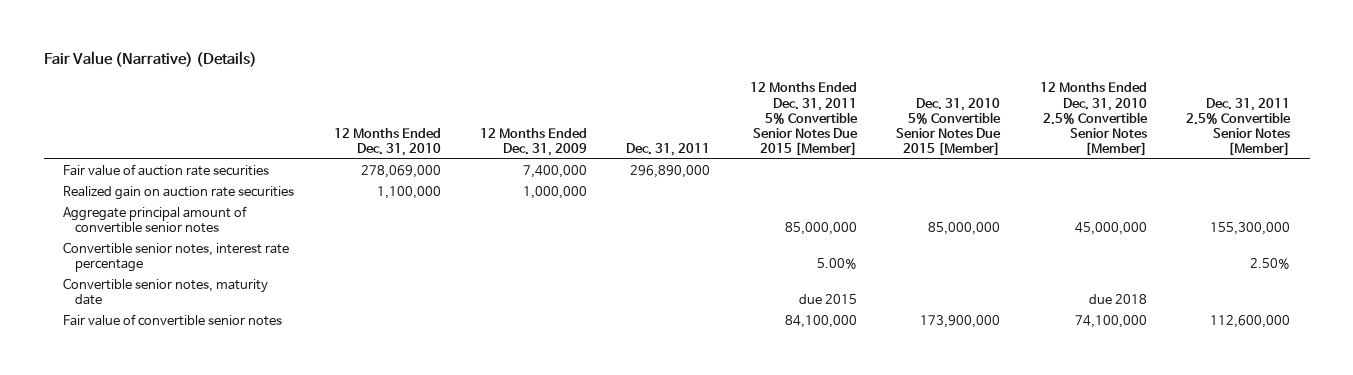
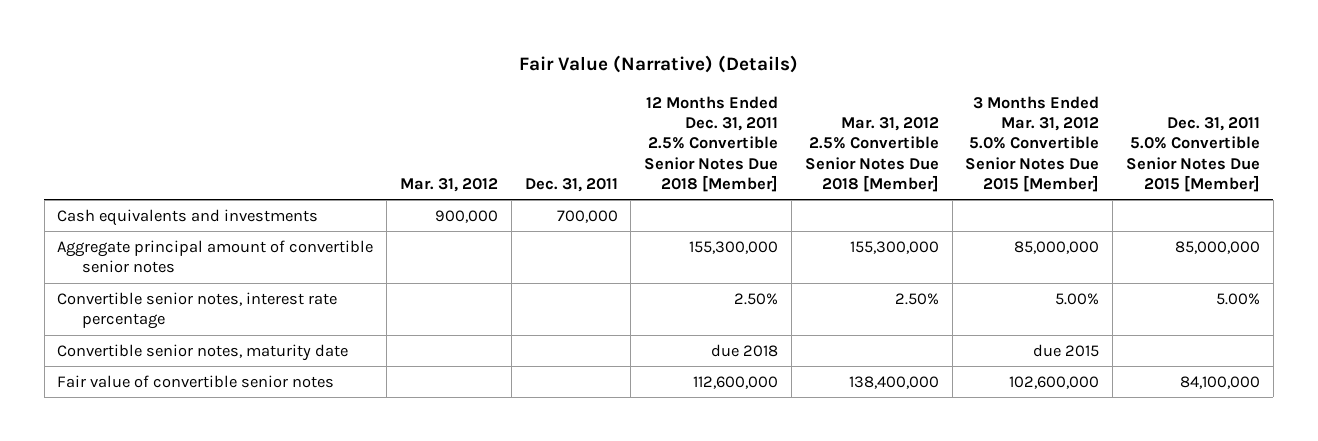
- | 12 Months Ended Dec. 31, 2010 | 12 Months Ended Dec. 31, 2009 | Dec. 31, 2011 | 12 Months Ended Dec. 31, 2011 5% Convertible Senior Notes Due 2015 [Member] | Dec. 31, 2010 5% Convertible Senior Notes Due 2015 [Member] | 12 Months Ended Dec. 31, 2010 2.5% Convertible Senior Notes [Member] | Dec. 31, 2011 2.5% Convertible Senior Notes [Member]
+ | Mar. 31, 2012 | Dec. 31, 2011 | 12 Months Ended Dec. 31, 2011 2.5% Convertible Senior Notes Due 2018 [Member] | Mar. 31, 2012 2.5% Convertible Senior Notes Due 2018 [Member] | 3 Months Ended Mar. 31, 2012 5.0% Convertible Senior Notes Due 2015 [Member] | Dec. 31, 2011 5.0% Convertible Senior Notes Due 2015 [Member]
- Fair value of auction rate securities | 278,069,000 | 7,400,000 | 296,890,000 | | | |
- Realized gain on auction rate securities | 1,100,000 | 1,000,000 | | | | |
+ Cash equivalents and investments | 900,000 | 700,000 | | | |

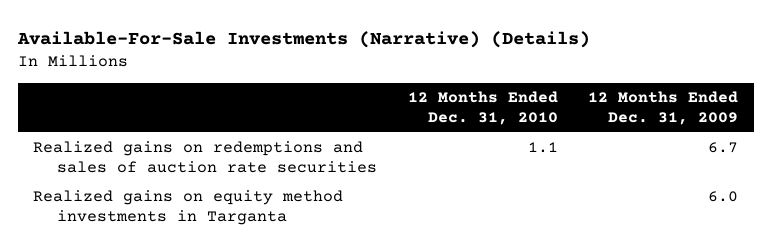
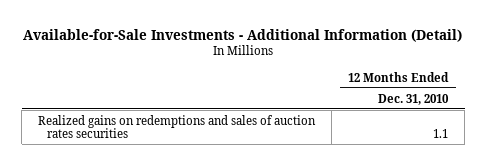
- Available-For-Sale Investments (Narrative) (Details)
+ Available-for-Sale Investments - Additional Information (Detail)
- | 12 Months Ended Dec. 31, 2010 | 12 Months Ended Dec. 31, 2009
+ | 12 Months Ended Dec. 31, 2010
- Realized gains on redemptions and sales of auction rate securities | 1.1 | 6.7
- Realized gains on equity method investments in Targanta | | 6.0
+ Realized gains on redemptions and sales of auction rates securities | 1.1

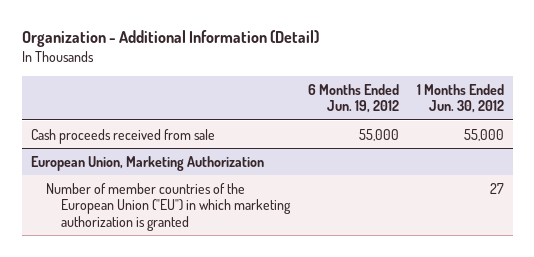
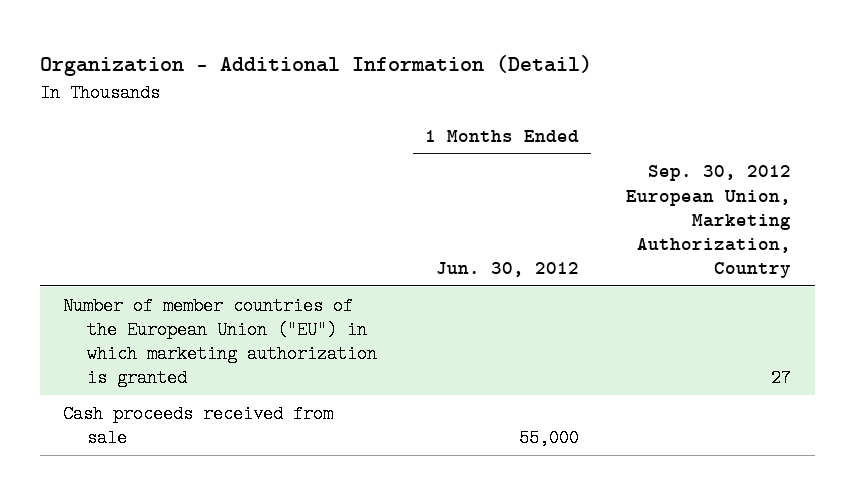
- | 6 Months Ended Jun. 19, 2012 | 1 Months Ended Jun. 30, 2012
+ | 1 Months Ended Jun. 30, 2012 | Sep. 30, 2012 European Union, Marketing Authorization, Country
+ Number of member countries of the European Union ("EU") in which marketing authorization is granted | | 27
- European Union, Marketing Authorization
- Number of member countries of the European Union ("EU") in which marketing authorization is granted | | 27

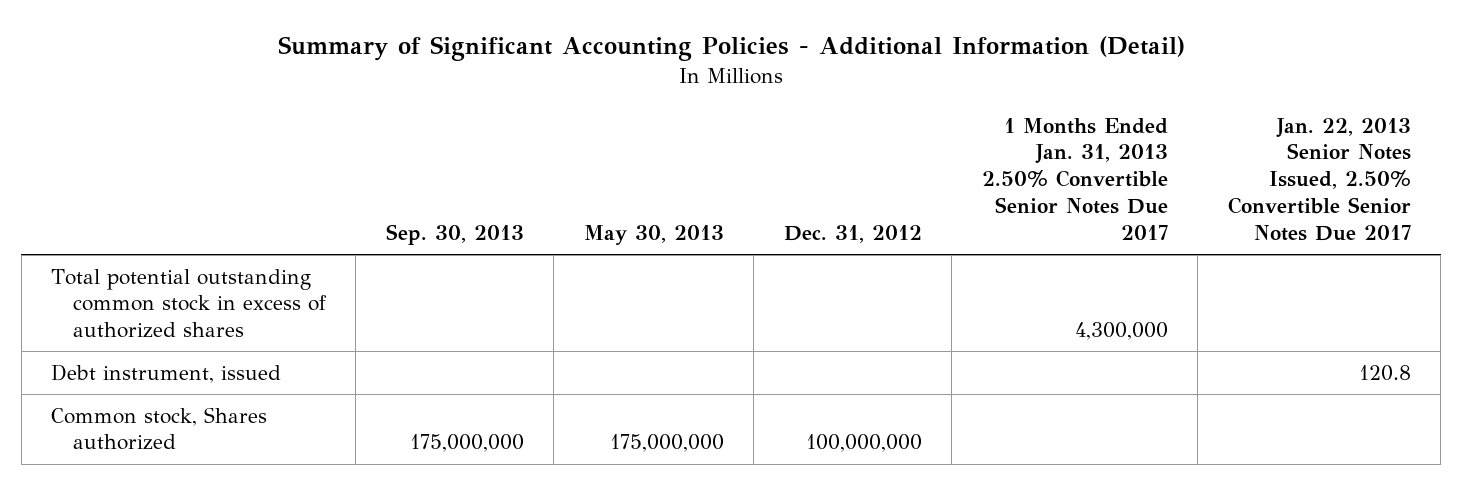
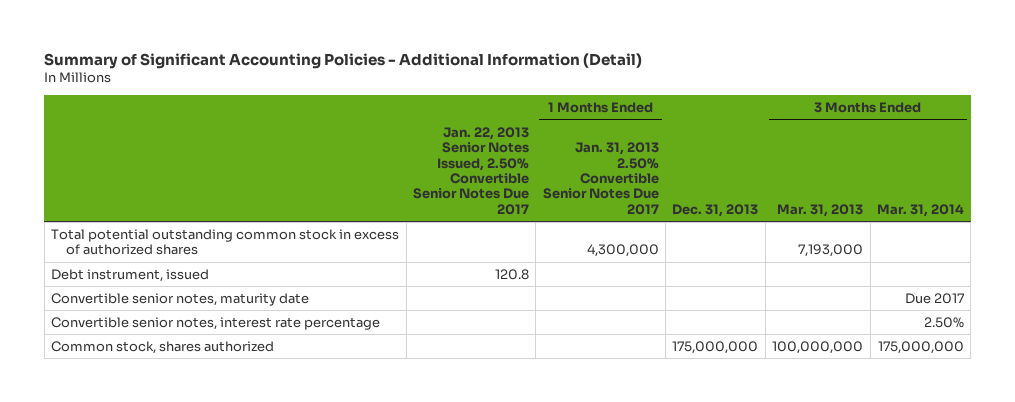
- | Sep. 30, 2013 | May 30, 2013 | Dec. 31, 2012 | 1 Months Ended Jan. 31, 2013 2.50% Convertible Senior Notes Due 2017 | Jan. 22, 2013 Senior Notes Issued, 2.50% Convertible Senior Notes Due 2017
+ | Jan. 22, 2013 Senior Notes Issued, 2.50% Convertible Senior Notes Due 2017 | 1 Months Ended Jan. 31, 2013 2.50% Convertible Senior Notes Due 2017 | Dec. 31, 2013 | 3 Months Ended Mar. 31, 2013 | 3 Months Ended Mar. 31, 2014
- Common stock, Shares authorized | 175,000,000 | 175,000,000 | 100,000,000 | |
+ Convertible senior notes, maturity date | | | | | Due 2017
+ Convertible senior notes, interest rate percentage | | | | | 2.50%
+ Common stock, shares authorized | | | 175,000,000 | 100,000,000 | 175,000,000

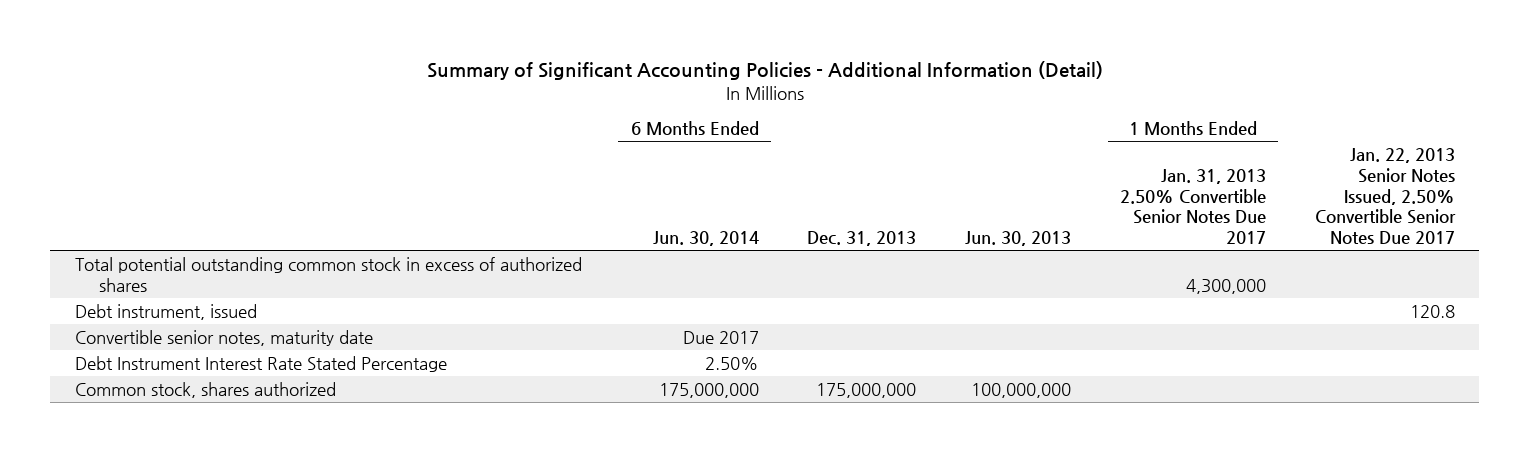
- | Jan. 22, 2013 Senior Notes Issued, 2.50% Convertible Senior Notes Due 2017 | 1 Months Ended Jan. 31, 2013 2.50% Convertible Senior Notes Due 2017 | Dec. 31, 2013 | 3 Months Ended Mar. 31, 2013 | 3 Months Ended Mar. 31, 2014
+ | 6 Months Ended Jun. 30, 2014 | Dec. 31, 2013 | Jun. 30, 2013 | 1 Months Ended Jan. 31, 2013 2.50% Convertible Senior Notes Due 2017 | Jan. 22, 2013 Senior Notes Issued, 2.50% Convertible Senior Notes Due 2017
- Convertible senior notes, interest rate percentage | | | | | 2.50%
+ Debt Instrument Interest Rate Stated Percentage | 2.50% | | | |

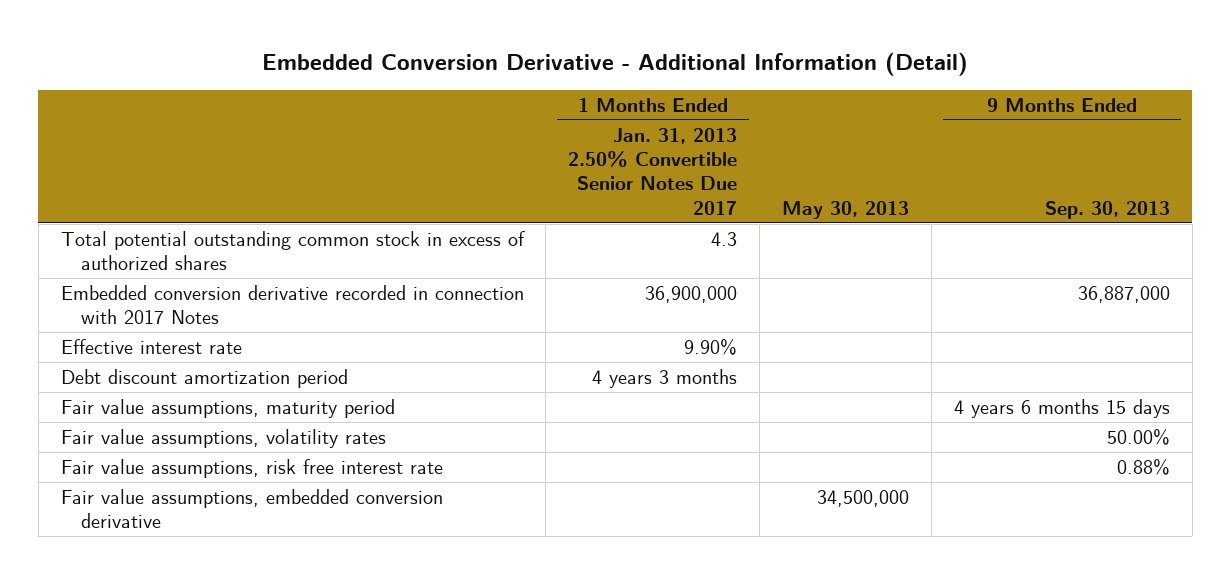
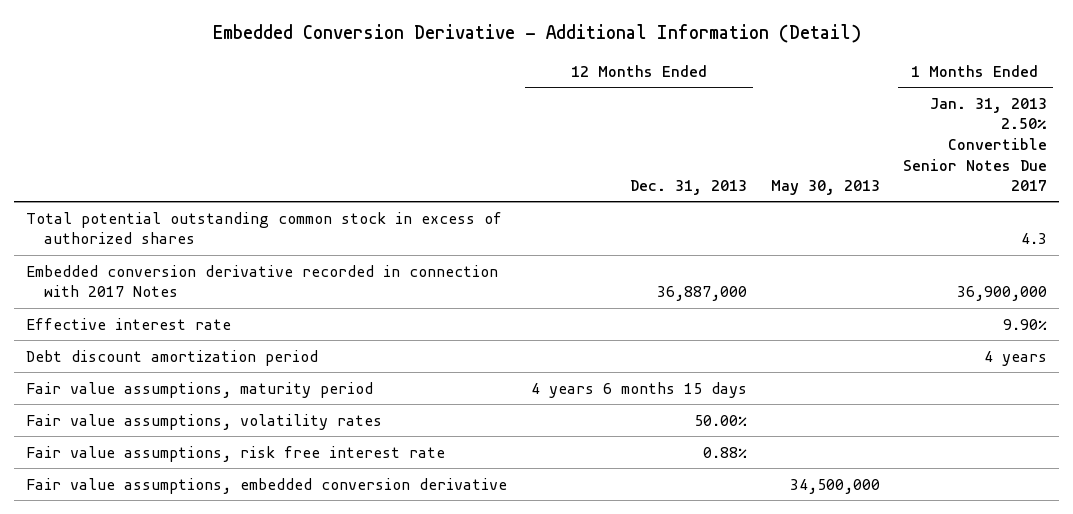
- | 1 Months Ended Jan. 31, 2013 2.50% Convertible Senior Notes Due 2017 | May 30, 2013 | 9 Months Ended Sep. 30, 2013
+ | 12 Months Ended Dec. 31, 2013 | May 30, 2013 | 1 Months Ended Jan. 31, 2013 2.50% Convertible Senior Notes Due 2017
- Debt discount amortization period | 4 years 3 months | |
+ Debt discount amortization period | | | 4 years

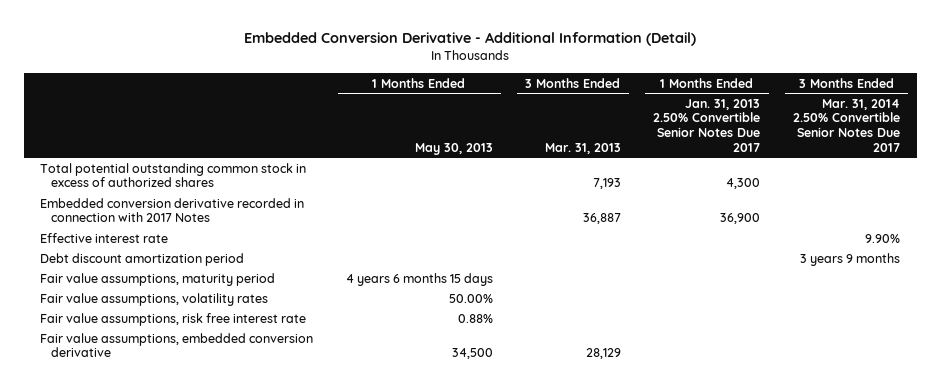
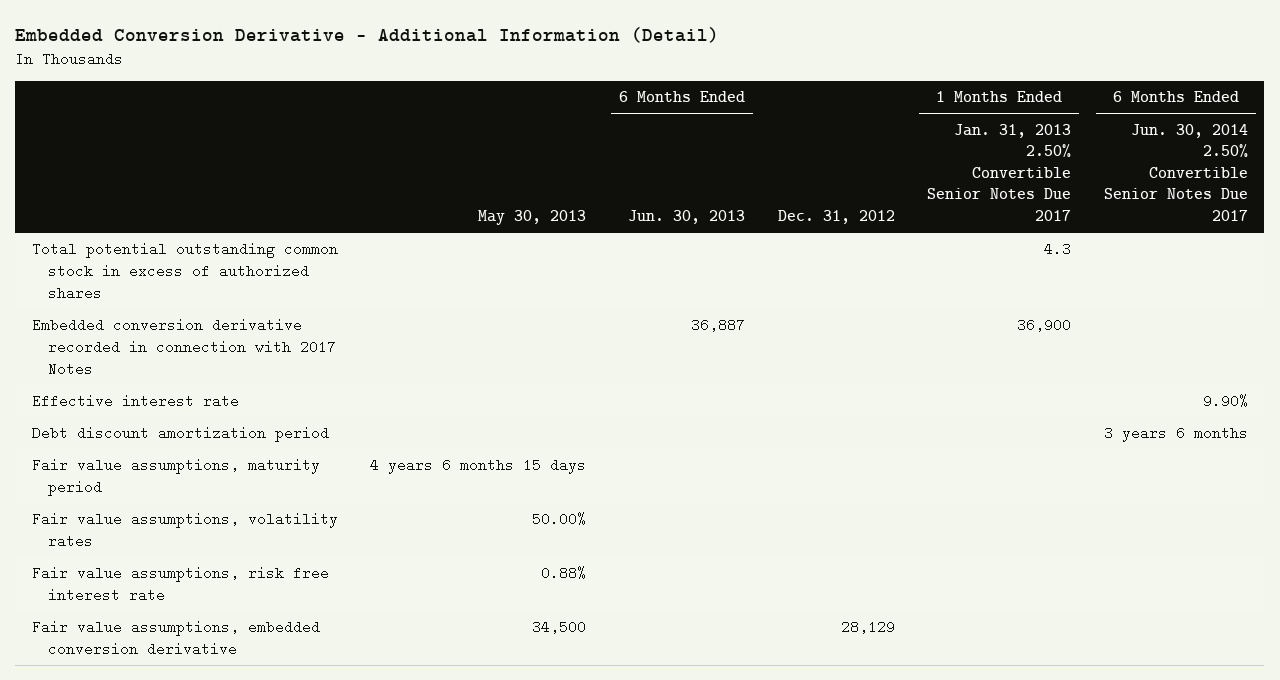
- | 1 Months Ended May 30, 2013 | 3 Months Ended Mar. 31, 2013 | 1 Months Ended Jan. 31, 2013 2.50% Convertible Senior Notes Due 2017 | 3 Months Ended Mar. 31, 2014 2.50% Convertible Senior Notes Due 2017
+ | May 30, 2013 | 6 Months Ended Jun. 30, 2013 | Dec. 31, 2012 | 1 Months Ended Jan. 31, 2013 2.50% Convertible Senior Notes Due 2017 | 6 Months Ended Jun. 30, 2014 2.50% Convertible Senior Notes Due 2017
- Total potential outstanding common stock in excess of authorized shares | | 7,193 | 4,300 |
+ Total potential outstanding common stock in excess of authorized shares | | | | 4.3 |

